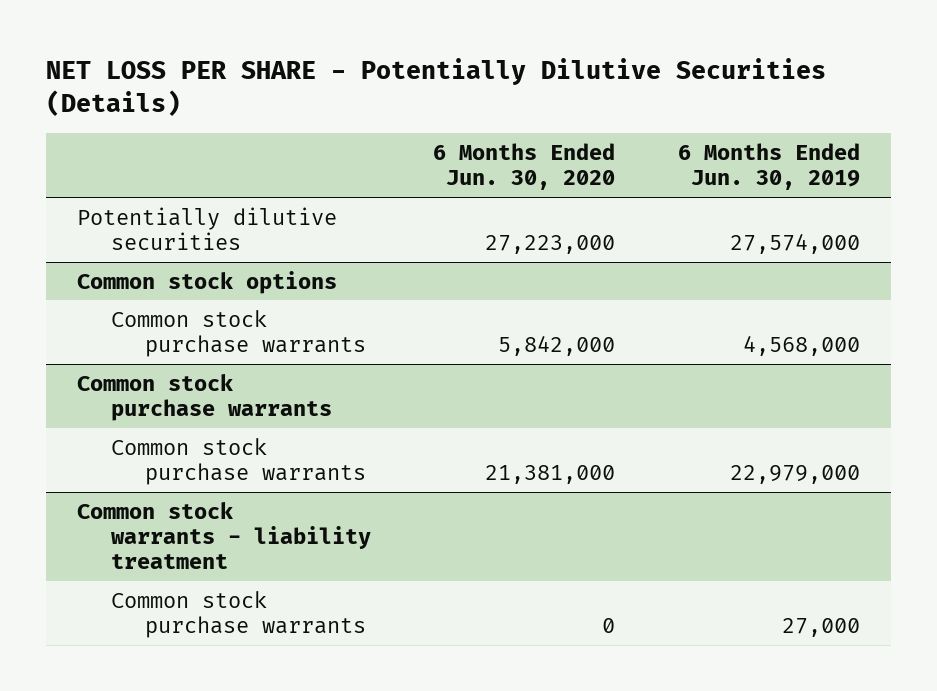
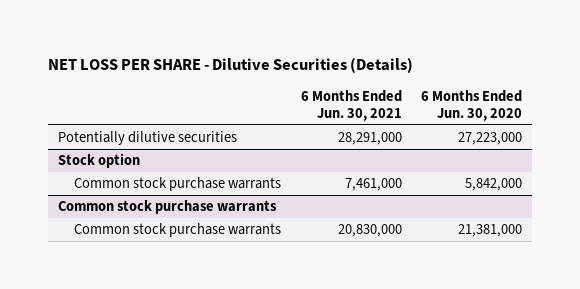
- NET LOSS PER SHARE - Potentially Dilutive Securities (Details)
+ NET LOSS PER SHARE - Dilutive Securities (Details)
- | 6 Months Ended Jun. 30, 2020 | 6 Months Ended Jun. 30, 2019
+ | 6 Months Ended Jun. 30, 2021 | 6 Months Ended Jun. 30, 2020
- Common stock options
+ Stock option
- Common stock warrants - liability treatment
- Common stock purchase warrants | 0 | 27,000

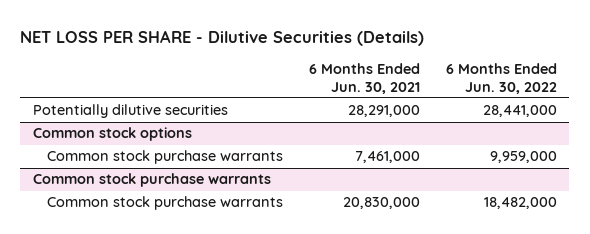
- | 6 Months Ended Jun. 30, 2021 | 6 Months Ended Jun. 30, 2020
+ | 6 Months Ended Jun. 30, 2021 | 6 Months Ended Jun. 30, 2022
- Stock option
+ Common stock options

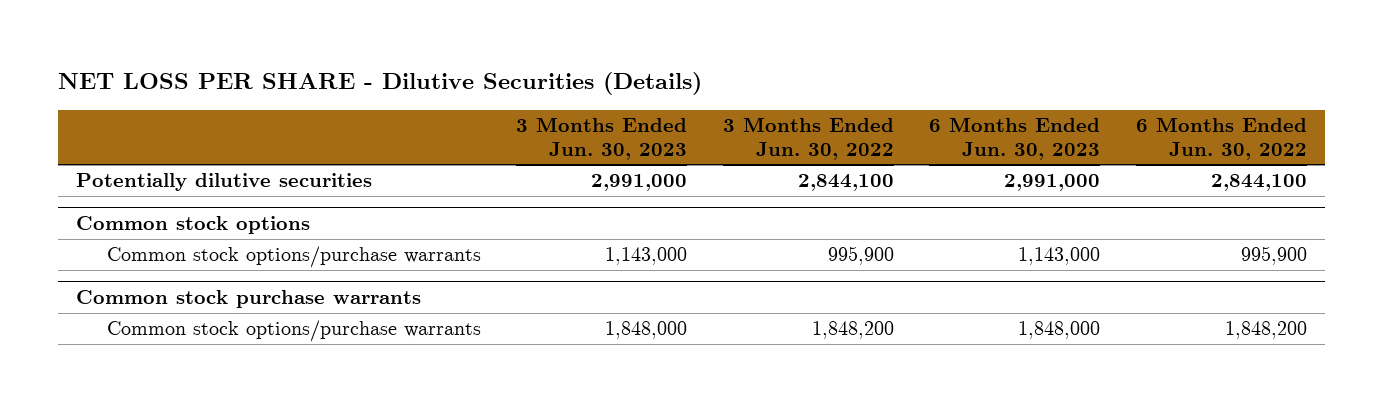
- | 6 Months Ended Jun. 30, 2021 | 6 Months Ended Jun. 30, 2022
+ | 3 Months Ended Jun. 30, 2023 | 3 Months Ended Jun. 30, 2022 | 6 Months Ended Jun. 30, 2023 | 6 Months Ended Jun. 30, 2022
- Potentially dilutive securities | 28,291,000 | 28,441,000
+ Potentially dilutive securities | 2,991,000 | 2,844,100 | 2,991,000 | 2,844,100
@ Common stock options
- Common stock purchase warrants | 7,461,000 | 9,959,000
+ Common stock options/purchase warrants | 1,143,000 | 995,900 | 1,143,000 | 995,900
@ Common stock purchase warrants
- Common stock purchase warrants | 20,830,000 | 18,482,000
+ Common stock options/purchase warrants | 1,848,000 | 1,848,200 | 1,848,000 | 1,848,200

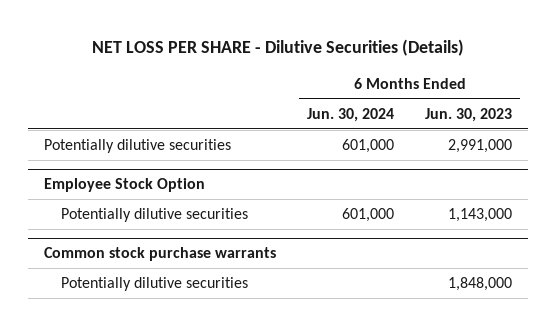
- | 3 Months Ended Jun. 30, 2023 | 3 Months Ended Jun. 30, 2022 | 6 Months Ended Jun. 30, 2023 | 6 Months Ended Jun. 30, 2022
+ | 6 Months Ended Jun. 30, 2024 | 6 Months Ended Jun. 30, 2023
- Common stock options
- Common stock options/purchase warrants | 1,143,000 | 995,900 | 1,143,000 | 995,900
+ Employee Stock Option
+ Potentially dilutive securities | 601,000 | 1,143,000
@ Common stock purchase warrants
- Common stock options/purchase warrants | 1,848,000 | 1,848,200 | 1,848,000 | 1,848,200
+ Potentially dilutive securities | | 1,848,000

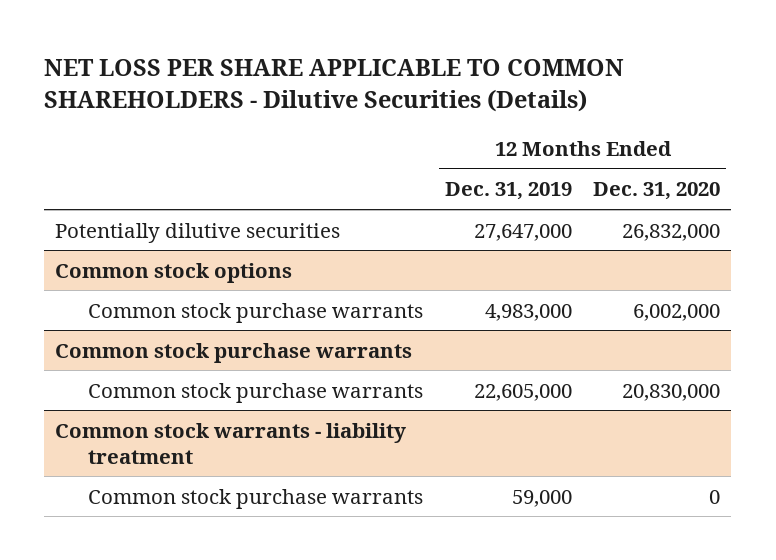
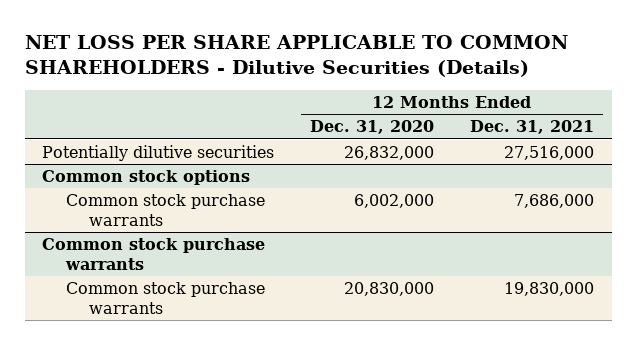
- | 12 Months Ended Dec. 31, 2019 | 12 Months Ended Dec. 31, 2020
+ | 12 Months Ended Dec. 31, 2020 | 12 Months Ended Dec. 31, 2021
- Common stock warrants - liability treatment
- Common stock purchase warrants | 59,000 | 0

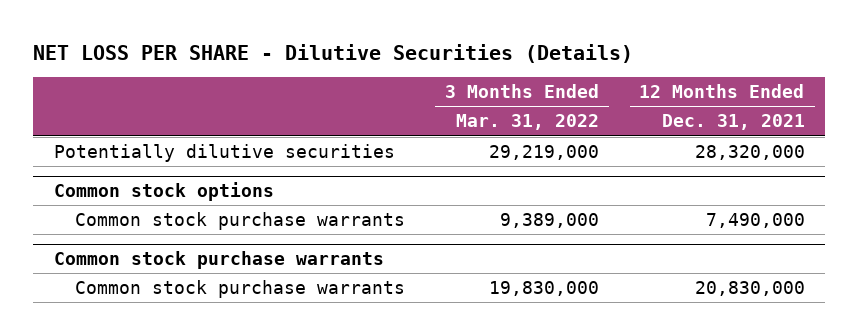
- NET LOSS PER SHARE APPLICABLE TO COMMON SHAREHOLDERS - Dilutive Securities (Details)
+ NET LOSS PER SHARE - Dilutive Securities (Details)
- | 12 Months Ended Dec. 31, 2020 | 12 Months Ended Dec. 31, 2021
+ | 3 Months Ended Mar. 31, 2022 | 12 Months Ended Dec. 31, 2021
- Potentially dilutive securities | 26,832,000 | 27,516,000
+ Potentially dilutive securities | 29,219,000 | 28,320,000
@ Common stock options
- Common stock purchase warrants | 6,002,000 | 7,686,000
+ Common stock purchase warrants | 9,389,000 | 7,490,000
@ Common stock purchase warrants
- Common stock purchase warrants | 20,830,000 | 19,830,000
+ Common stock purchase warrants | 19,830,000 | 20,830,000

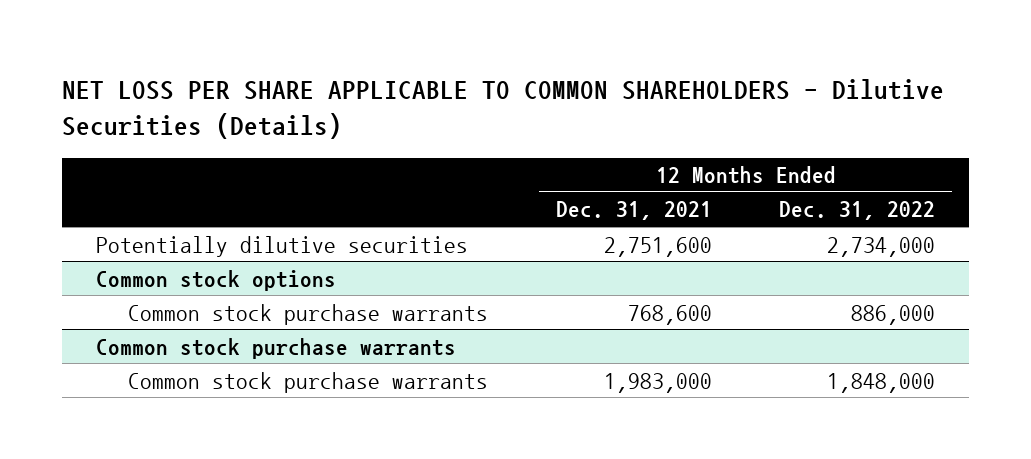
- NET LOSS PER SHARE - Dilutive Securities (Details)
+ NET LOSS PER SHARE APPLICABLE TO COMMON SHAREHOLDERS - Dilutive Securities (Details)
- | 3 Months Ended Mar. 31, 2022 | 12 Months Ended Dec. 31, 2021
+ | 12 Months Ended Dec. 31, 2021 | 12 Months Ended Dec. 31, 2022
- Potentially dilutive securities | 29,219,000 | 28,320,000
+ Potentially dilutive securities | 2,751,600 | 2,734,000
@ Common stock options
- Common stock purchase warrants | 9,389,000 | 7,490,000
+ Common stock purchase warrants | 768,600 | 886,000
@ Common stock purchase warrants
- Common stock purchase warrants | 19,830,000 | 20,830,000
+ Common stock purchase warrants | 1,983,000 | 1,848,000

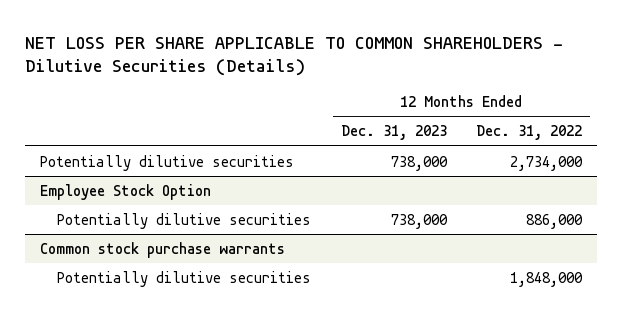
- | 12 Months Ended Dec. 31, 2021 | 12 Months Ended Dec. 31, 2022
+ | 12 Months Ended Dec. 31, 2023 | 12 Months Ended Dec. 31, 2022
- Common stock options
- Common stock purchase warrants | 768,600 | 886,000
+ Employee Stock Option
+ Potentially dilutive securities | 738,000 | 886,000
@ Common stock purchase warrants
- Common stock purchase warrants | 1,983,000 | 1,848,000
+ Potentially dilutive securities | | 1,848,000

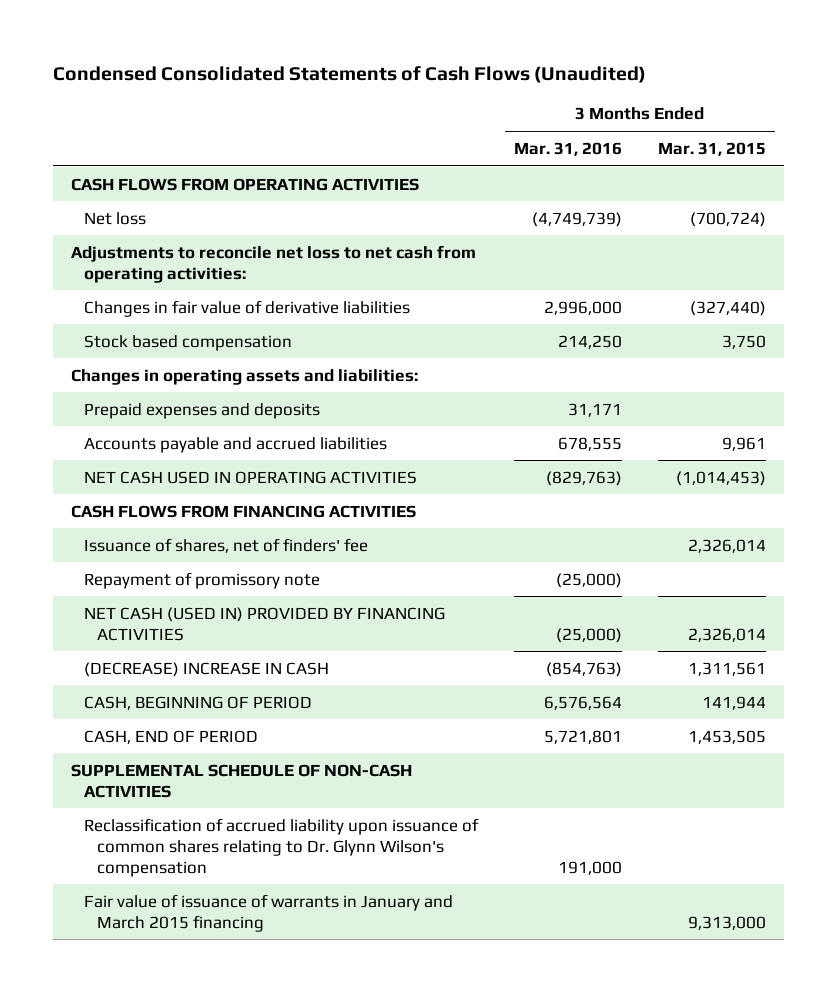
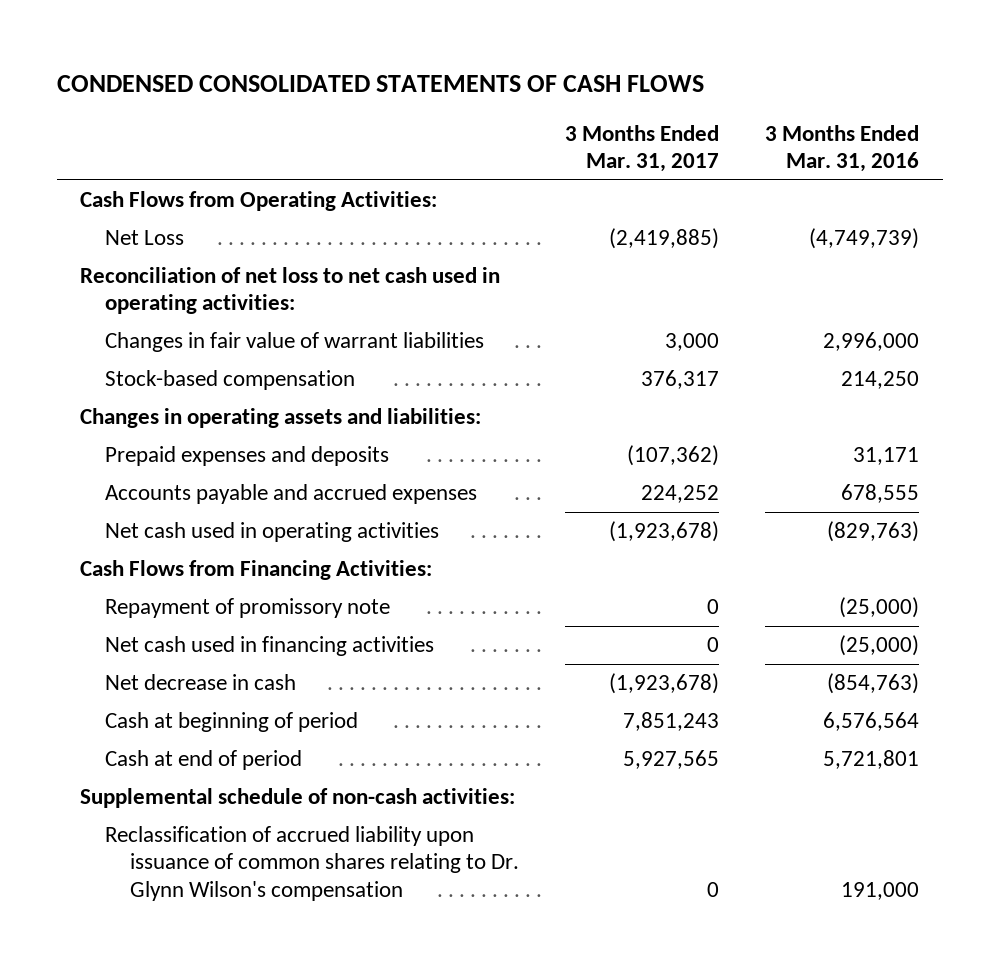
- Condensed Consolidated Statements of Cash Flows (Unaudited)
+ CONDENSED CONSOLIDATED STATEMENTS OF CASH FLOWS
- | 3 Months Ended Mar. 31, 2016 | 3 Months Ended Mar. 31, 2015
+ | 3 Months Ended Mar. 31, 2017 | 3 Months Ended Mar. 31, 2016
- CASH FLOWS FROM OPERATING ACTIVITIES
- Net loss | (4,749,739) | (700,724)
- Adjustments to reconcile net loss to net cash from operating activities:
- Changes in fair value of derivative liabilities | 2,996,000 | (327,440)
- Stock based compensation | 214,250 | 3,750
+ Cash Flows from Operating Activities:
+ Net Loss | (2,419,885) | (4,749,739)
+ Reconciliation of net loss to net cash used in operating activities:
+ Changes in fair value of warrant liabilities | 3,000 | 2,996,000
+ Stock-based compensation | 376,317 | 214,250
- Accounts payable and accrued liabilities | 678,555 | 9,961
- NET CASH USED IN OPERATING ACTIVITIES | (829,763) | (1,014,453)
- CASH FLOWS FROM FINANCING ACTIVITIES
- Issuance of shares, net of finders' fee | | 2,326,014
+ Accounts payable and accrued expenses | 224,252 | 678,555
+ Net cash used in operating activities | (1,923,678) | (829,763)
+ Cash Flows from Financing Activities:
- NET CASH (USED IN) PROVIDED BY FINANCING ACTIVITIES | (25,000) | 2,326,014
- (DECREASE) INCREASE IN CASH | (854,763) | 1,311,561
- CASH, BEGINNING OF PERIOD | 6,576,564 | 141,944
- CASH, END OF PERIOD | 5,721,801 | 1,453,505
- SUPPLEMENTAL SCHEDULE OF NON-CASH ACTIVITIES
+ Net cash used in financing activities | 0 | (25,000)
+ Net decrease in cash | (1,923,678) | (854,763)
+ Cash at beginning of period | 7,851,243 | 6,576,564
+ Cash at end of period | 5,927,565 | 5,721,801
+ Supplemental schedule of non-cash activities:
- Fair value of issuance of warrants in January and March 2015 financing | | 9,313,000

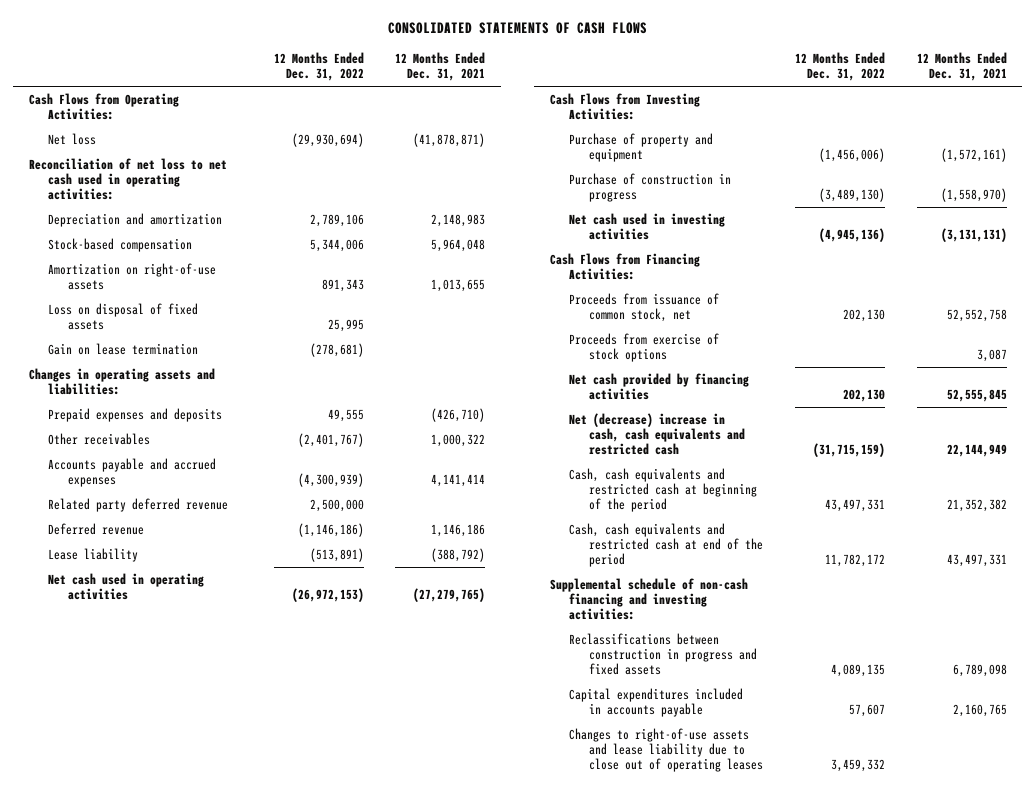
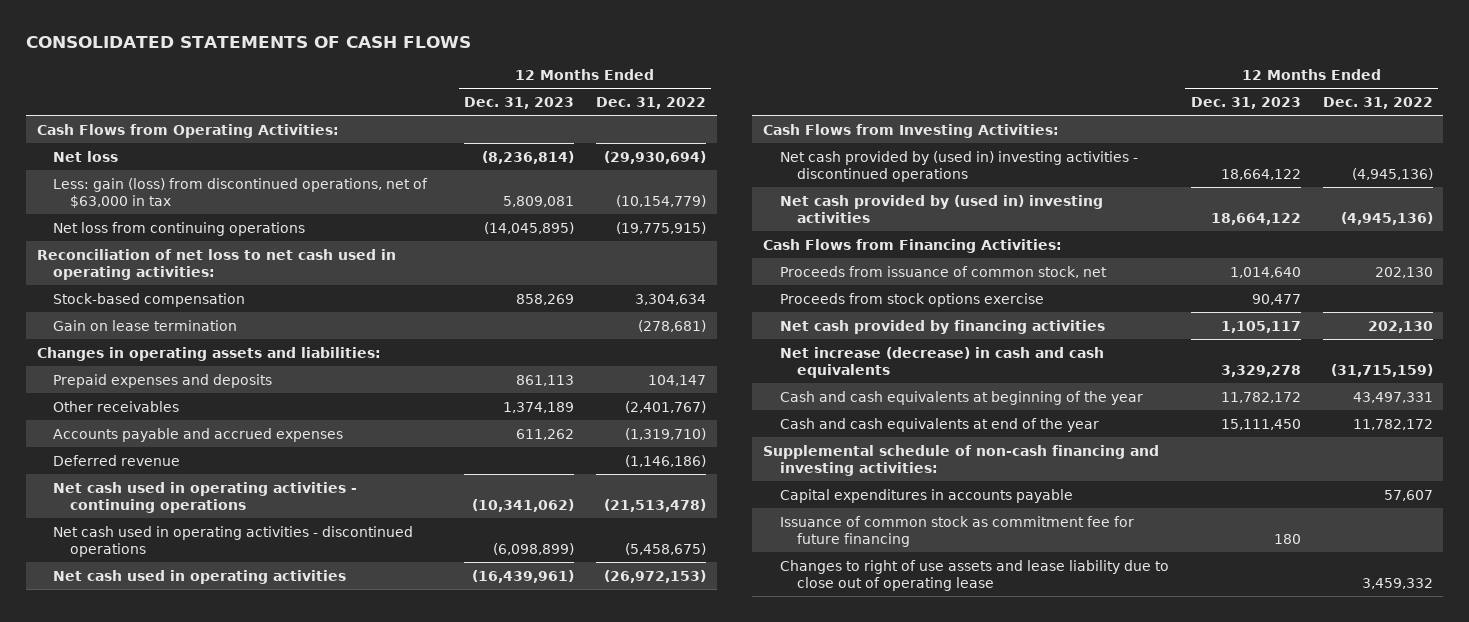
- | 12 Months Ended Dec. 31, 2022 | 12 Months Ended Dec. 31, 2021
+ | 12 Months Ended Dec. 31, 2023 | 12 Months Ended Dec. 31, 2022
+ Less: gain (loss) from discontinued operations, net of $63,000 in tax | 5,809,081 | (10,154,779)
+ Net loss from continuing operations | (14,045,895) | (19,775,915)
- Depreciation and amortization | 2,789,106 | 2,148,983
- Stock-based compensation | 5,344,006 | 5,964,048
- Amortization on right-of-use assets | 891,343 | 1,013,655
- Loss on disposal of fixed assets | 25,995 |
+ Stock-based compensation | 858,269 | 3,304,634
- Prepaid expenses and deposits | 49,555 | (426,710)
+ Prepaid expenses and deposits | 861,113 | 104,147
- Accounts payable and accrued expenses | (4,300,939) | 4,141,414
- Related party deferred revenue | 2,500,000 |
+ Accounts payable and accrued expenses | 611,262 | (1,319,710)
- Lease liability | (513,891) | (388,792)
+ Net cash used in operating activities - continuing operations | (10,341,062) | (21,513,478)
+ Net cash used in operating activities - discontinued operations | (6,098,899) | (5,458,675)
- Purchase of property and equipment | (1,456,006) | (1,572,161)
- Purchase of construction in progress | (3,489,130) | (1,558,970)
- Net cash used in investing activities | (4,945,136) | (3,131,131)
+ Net cash provided by (used in) investing activities - discontinued operations | 18,664,122 | (4,945,136)
+ Net cash provided by (used in) investing activities | 18,664,122 | (4,945,136)
- Proceeds from exercise of stock options | | 3,087
+ Proceeds from stock options exercise | 90,477 |
- Net (decrease) increase in cash, cash equivalents and restricted cash | (31,715,159) | 22,144,949
- Cash, cash equivalents and restricted cash at beginning of the period | 43,497,331 | 21,352,382
- Cash, cash equivalents and restricted cash at end of the period | 11,782,172 | 43,497,331
+ Net increase (decrease) in cash and cash equivalents | 3,329,278 | (31,715,159)
+ Cash and cash equivalents at beginning of the year | 11,782,172 | 43,497,331
+ Cash and cash equivalents at end of the year | 15,111,450 | 11,782,172
- Reclassifications between construction in progress and fixed assets | 4,089,135 | 6,789,098
- Capital expenditures included in accounts payable | 57,607 | 2,160,765
- Changes to right-of-use assets and lease liability due to close out of operating leases | 3,459,332 |
+ Capital expenditures in accounts payable | | 57,607
+ Issuance of common stock as commitment fee for future financing | 180 |
+ Changes to right of use assets and lease liability due to close out of operating lease | | 3,459,332

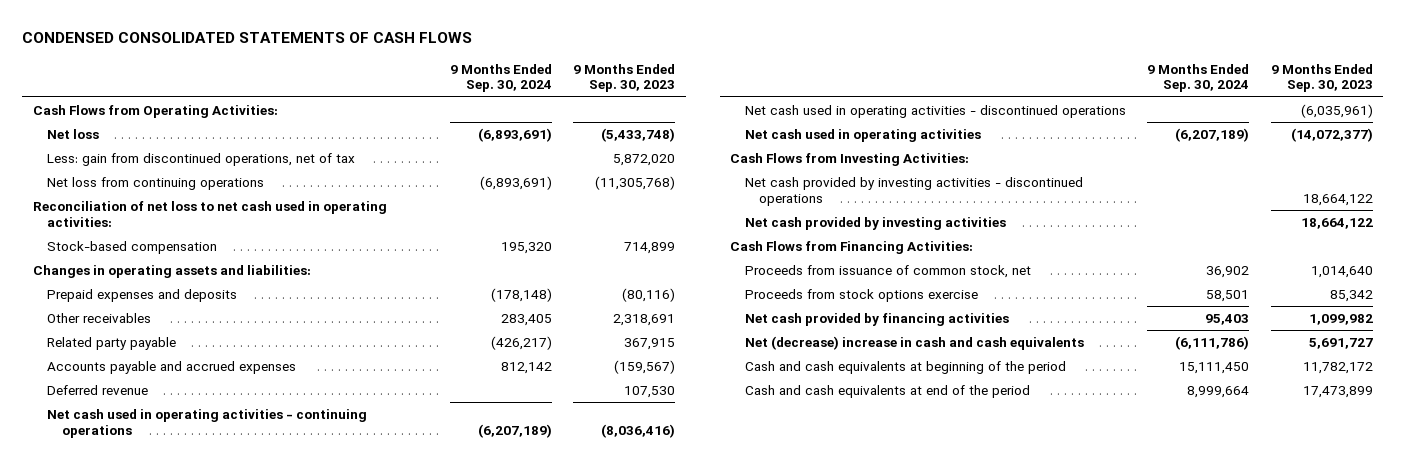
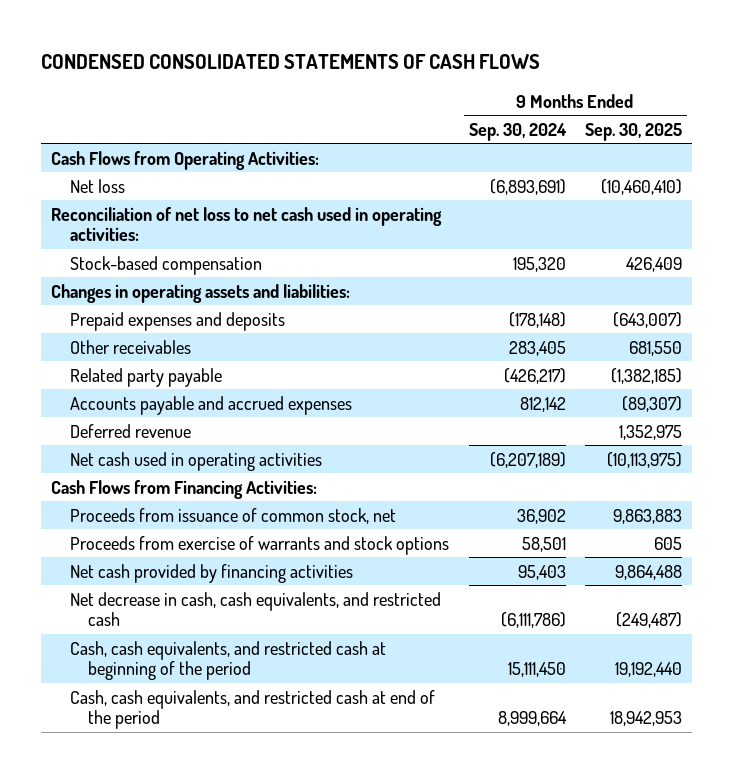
- | 9 Months Ended Sep. 30, 2024 | 9 Months Ended Sep. 30, 2023
+ | 9 Months Ended Sep. 30, 2024 | 9 Months Ended Sep. 30, 2025
- Less: gain from discontinued operations, net of tax | | 5,872,020
- Net loss from continuing operations | (6,893,691) | (11,305,768)
- Net cash used in operating activities - continuing operations | (6,207,189) | (8,036,416)
- Net cash used in operating activities - discontinued operations | | (6,035,961)
- Cash Flows from Investing Activities:
- Net cash provided by investing activities - discontinued operations | | 18,664,122
- Net cash provided by investing activities | | 18,664,122
- Proceeds from stock options exercise | 58,501 | 85,342
+ Proceeds from exercise of warrants and stock options | 58,501 | 605
- Net (decrease) increase in cash and cash equivalents | (6,111,786) | 5,691,727
- Cash and cash equivalents at beginning of the period | 15,111,450 | 11,782,172
- Cash and cash equivalents at end of the period | 8,999,664 | 17,473,899
+ Net decrease in cash, cash equivalents, and restricted cash | (6,111,786) | (249,487)
+ Cash, cash equivalents, and restricted cash at beginning of the period | 15,111,450 | 19,192,440
+ Cash, cash equivalents, and restricted cash at end of the period | 8,999,664 | 18,942,953

